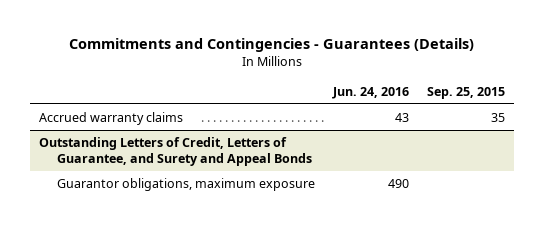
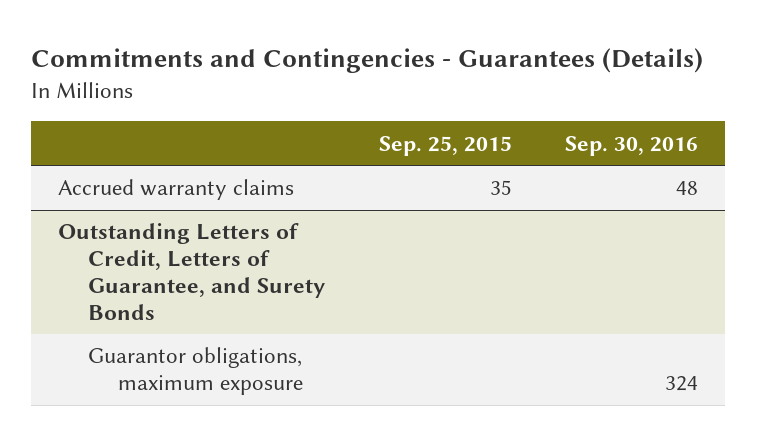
- | Jun. 24, 2016 | Sep. 25, 2015
+ | Sep. 25, 2015 | Sep. 30, 2016
- Outstanding Letters of Credit, Letters of Guarantee, and Surety and Appeal Bonds
+ Outstanding Letters of Credit, Letters of Guarantee, and Surety Bonds

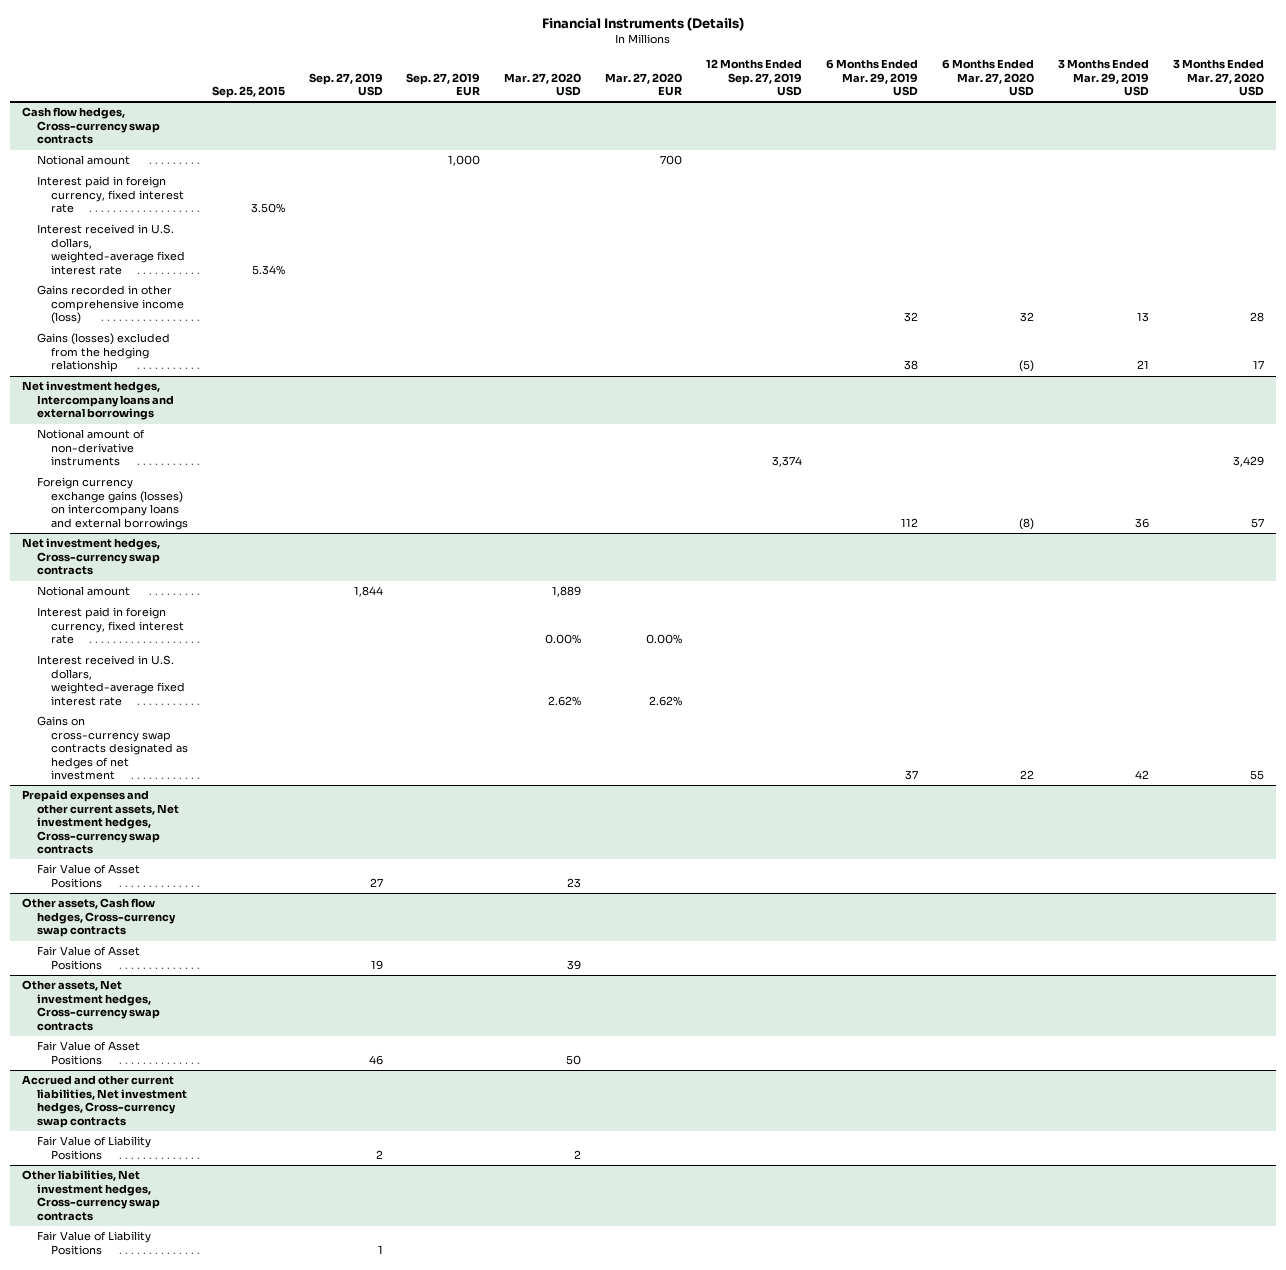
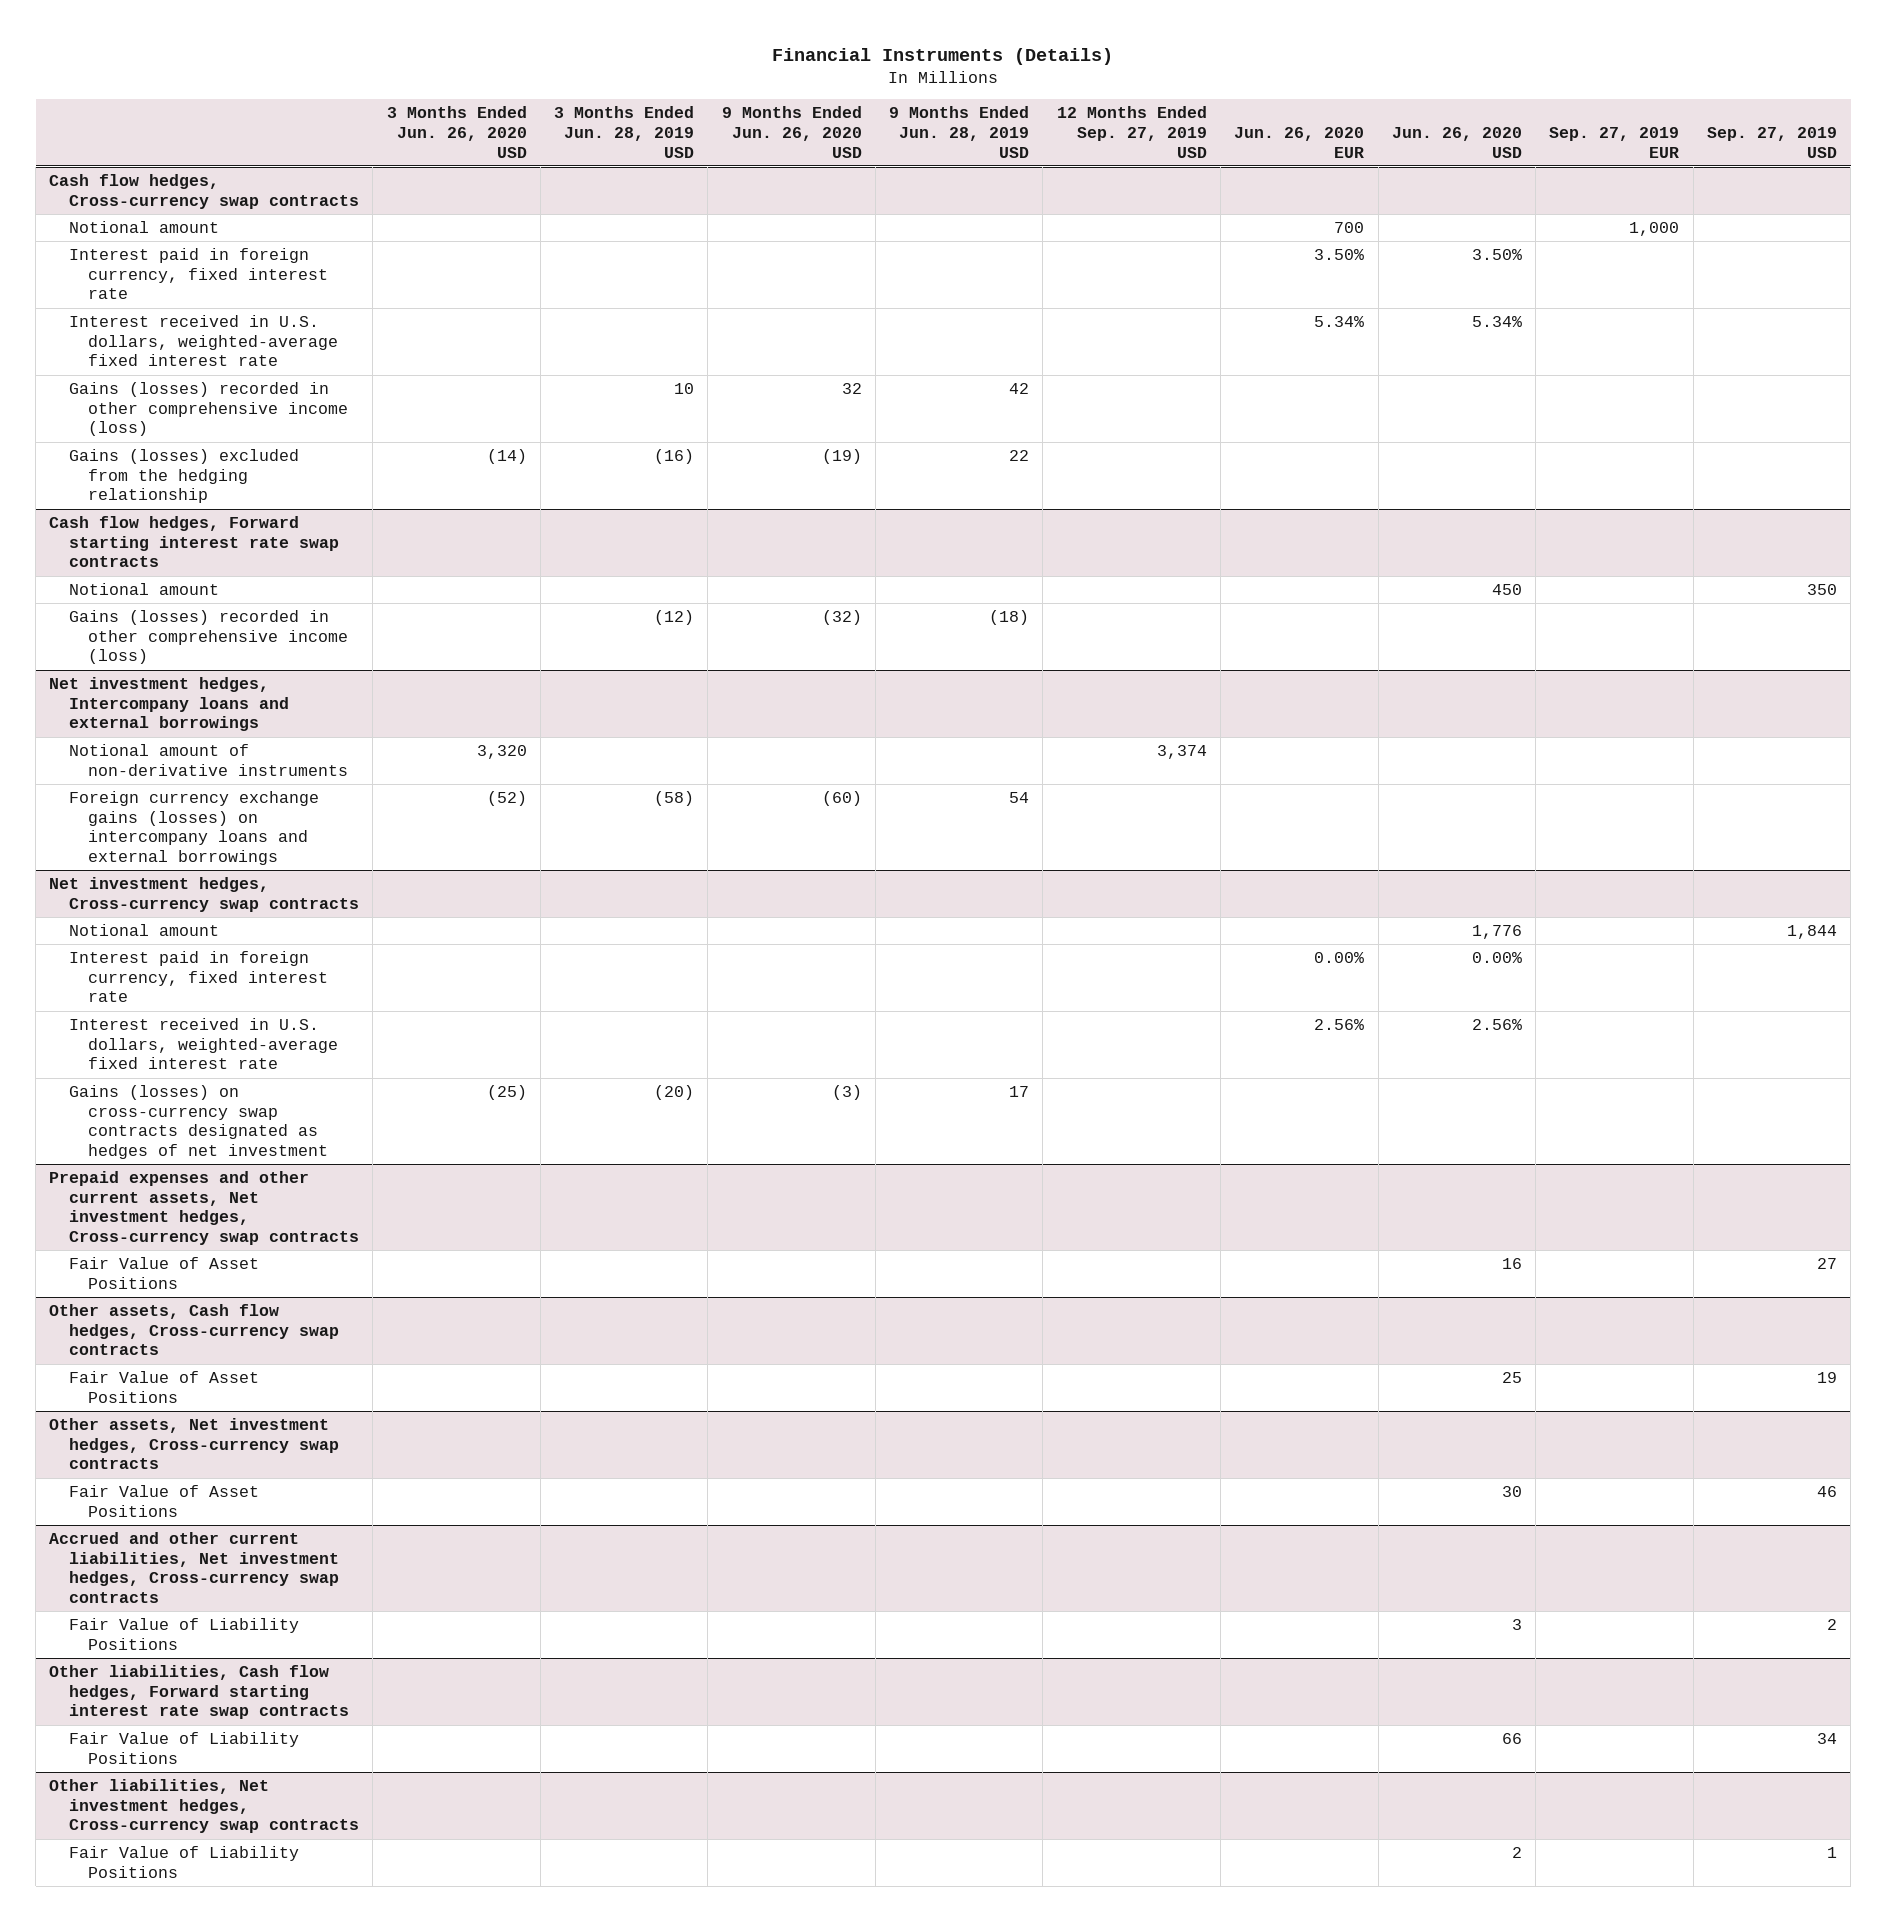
- | Sep. 25, 2015 | Sep. 27, 2019 USD | Sep. 27, 2019 EUR | Mar. 27, 2020 USD | Mar. 27, 2020 EUR | 12 Months Ended Sep. 27, 2019 USD | 6 Months Ended Mar. 29, 2019 USD | 6 Months Ended Mar. 27, 2020 USD | 3 Months Ended Mar. 29, 2019 USD | 3 Months Ended Mar. 27, 2020 USD
+ | 3 Months Ended Jun. 26, 2020 USD | 3 Months Ended Jun. 28, 2019 USD | 9 Months Ended Jun. 26, 2020 USD | 9 Months Ended Jun. 28, 2019 USD | 12 Months Ended Sep. 27, 2019 USD | Jun. 26, 2020 EUR | Jun. 26, 2020 USD | Sep. 27, 2019 EUR | Sep. 27, 2019 USD
@ Cash flow hedges, Cross-currency swap contracts
- Gains recorded in other comprehensive income (loss) | | | | | | | 32 | 32 | 13 | 28
+ Gains (losses) recorded in other comprehensive income (loss) | | 10 | 32 | 42 | | | | |
+ Cash flow hedges, Forward starting interest rate swap contracts
+ Notional amount | | | | | | | 450 | | 350
+ Gains (losses) recorded in other comprehensive income (loss) | | (12) | (32) | (18) | | | | |
@ Net investment hedges, Cross-currency swap contracts
- Gains on cross-currency swap contracts designated as hedges of net investment | | | | | | | 37 | 22 | 42 | 55
+ Gains (losses) on cross-currency swap contracts designated as hedges of net investment | (25) | (20) | (3) | 17 | | | | |
+ Other liabilities, Cash flow hedges, Forward starting interest rate swap contracts
+ Fair Value of Liability Positions | | | | | | | 66 | | 34

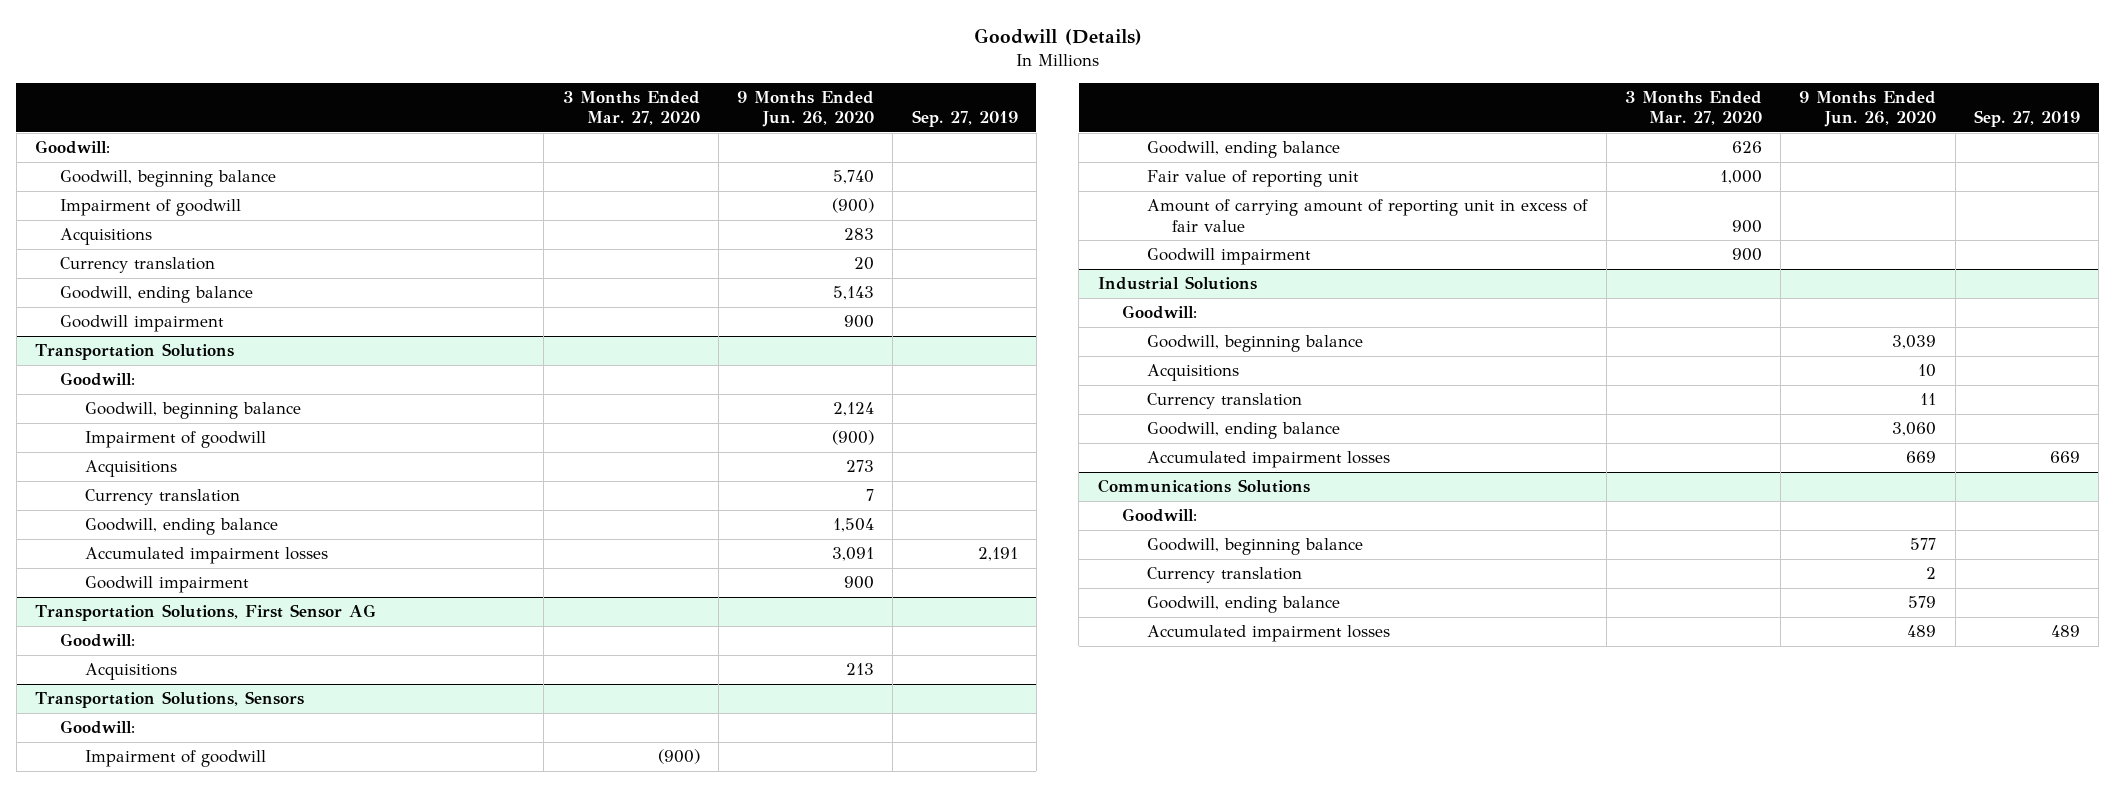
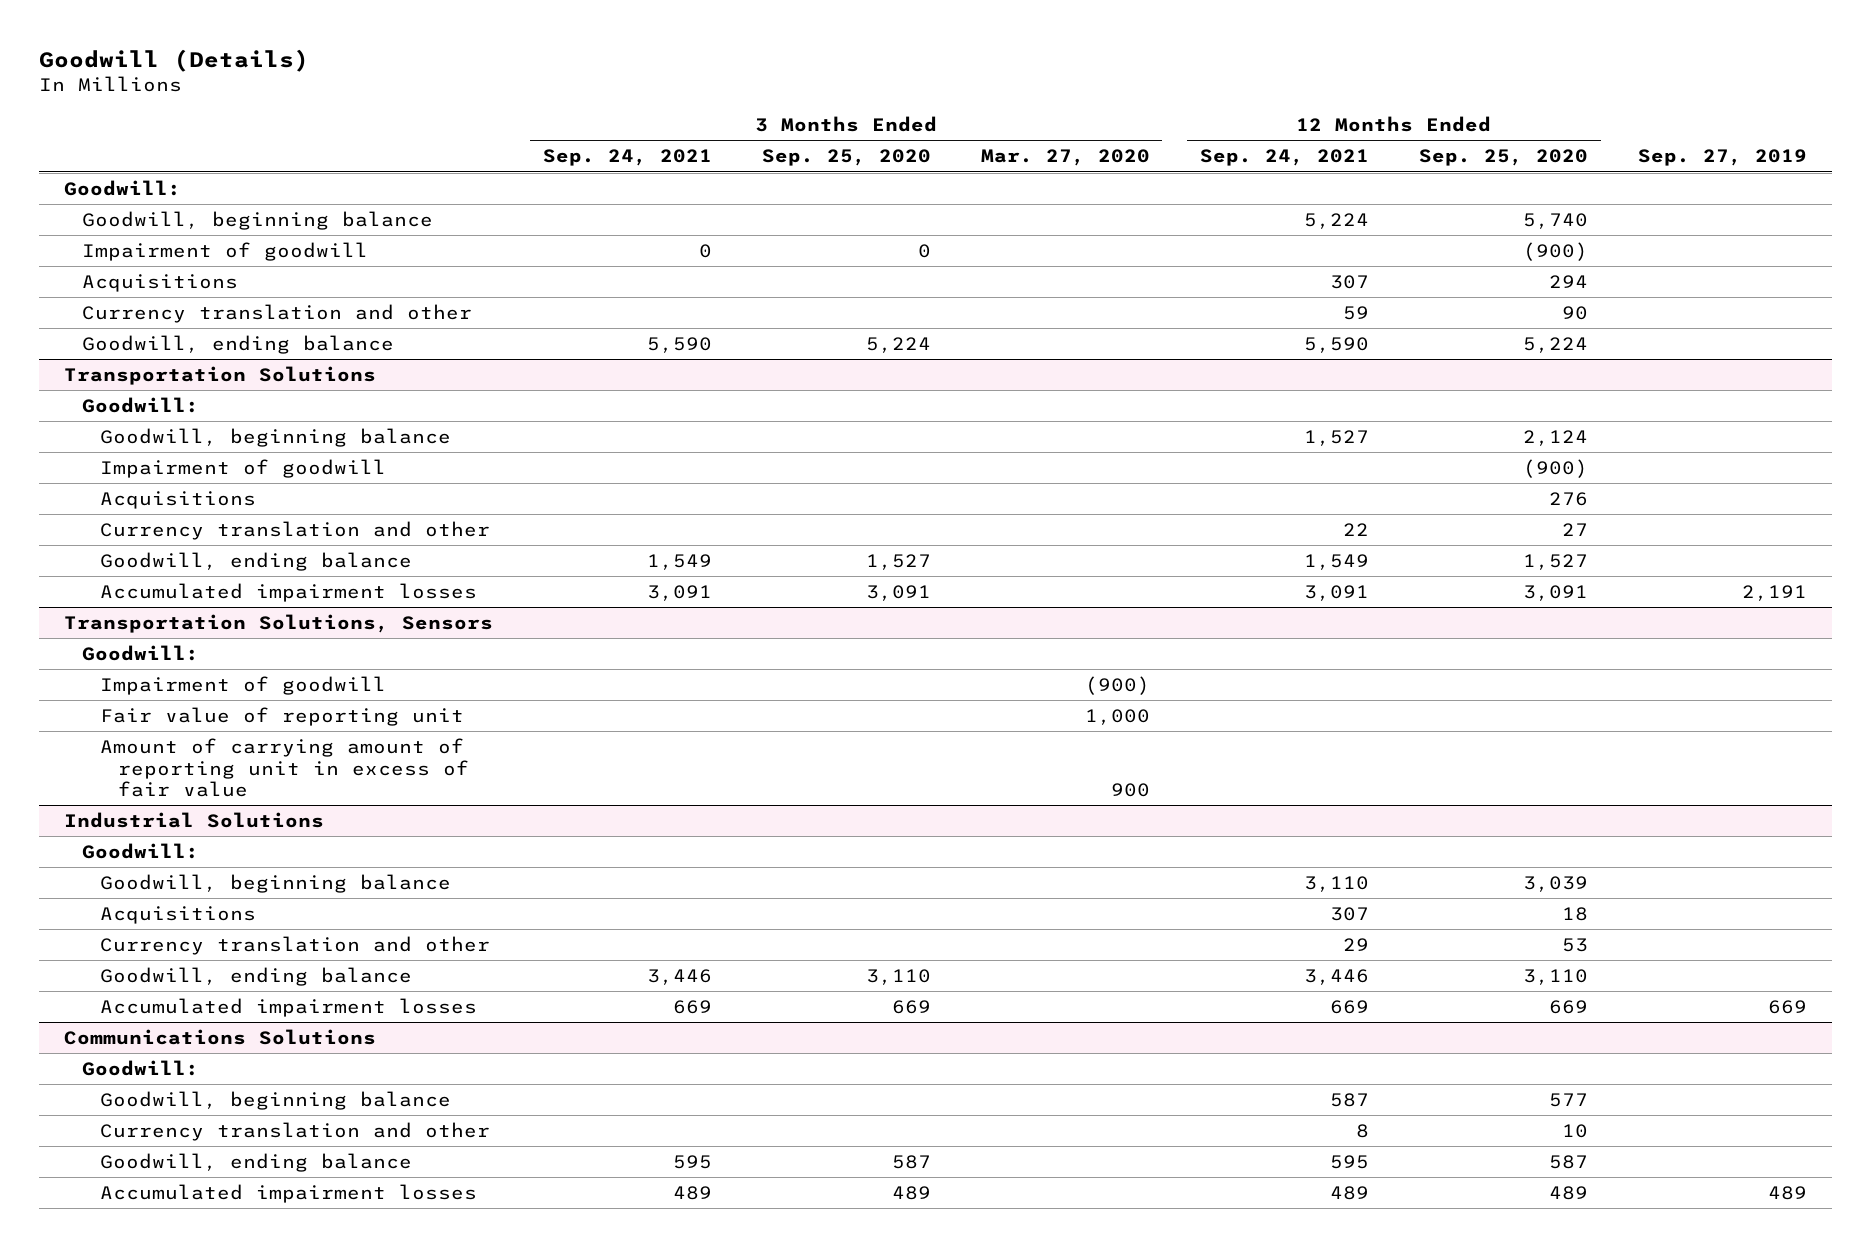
- | 3 Months Ended Mar. 27, 2020 | 9 Months Ended Jun. 26, 2020 | Sep. 27, 2019
+ | 3 Months Ended Sep. 24, 2021 | 3 Months Ended Sep. 25, 2020 | 3 Months Ended Mar. 27, 2020 | 12 Months Ended Sep. 24, 2021 | 12 Months Ended Sep. 25, 2020 | Sep. 27, 2019
- Currency translation | | 20 |
+ Currency translation and other | | | | 59 | 90 |
- Goodwill impairment | | 900 |
@ Transportation Solutions
- Currency translation | | 7 |
+ Currency translation and other | | | | 22 | 27 |
- Goodwill impairment | | 900 |
- Transportation Solutions, First Sensor AG
- Goodwill:
- Acquisitions | | 213 |
@ Transportation Solutions, Sensors
- Goodwill, ending balance | 626 | |
- Goodwill impairment | 900 | |
@ Industrial Solutions
- Currency translation | | 11 |
+ Currency translation and other | | | | 29 | 53 |
@ Communications Solutions
- Currency translation | | 2 |
+ Currency translation and other | | | | 8 | 10 |

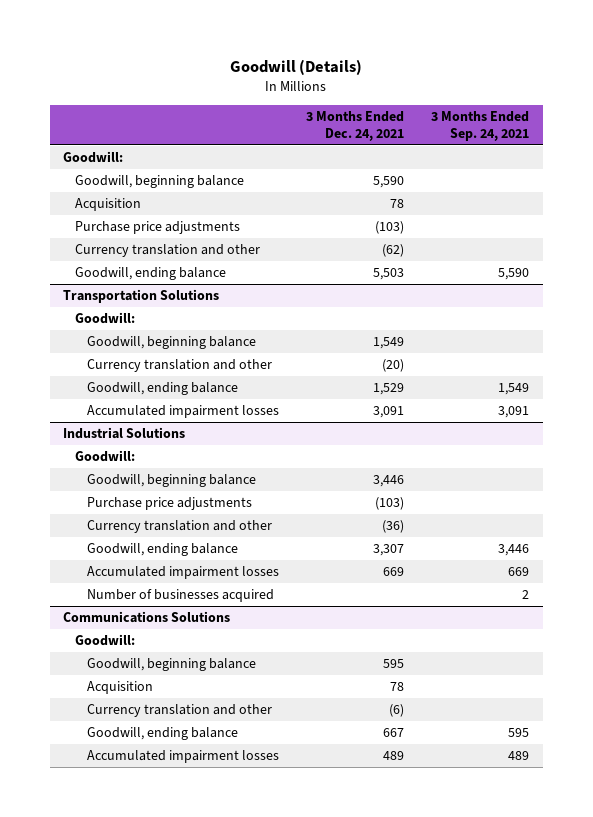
- | 3 Months Ended Sep. 24, 2021 | 3 Months Ended Sep. 25, 2020 | 3 Months Ended Mar. 27, 2020 | 12 Months Ended Sep. 24, 2021 | 12 Months Ended Sep. 25, 2020 | Sep. 27, 2019
+ | 3 Months Ended Dec. 24, 2021 | 3 Months Ended Sep. 24, 2021
- Impairment of goodwill | 0 | 0 | | | (900) |
- Acquisitions | | | | 307 | 294 |
+ Acquisition | 78 |
+ Purchase price adjustments | (103) |
@ Transportation Solutions
- Impairment of goodwill | | | | | (900) |
- Acquisitions | | | | | 276 |
- Transportation Solutions, Sensors
- Goodwill:
- Impairment of goodwill | | | (900) | | |
- Fair value of reporting unit | | | 1,000 | | |
- Amount of carrying amount of reporting unit in excess of fair value | | | 900 | | |
@ Industrial Solutions
- Acquisitions | | | | 307 | 18 |
+ Purchase price adjustments | (103) |
+ Number of businesses acquired | | 2
@ Communications Solutions
+ Acquisition | 78 |

